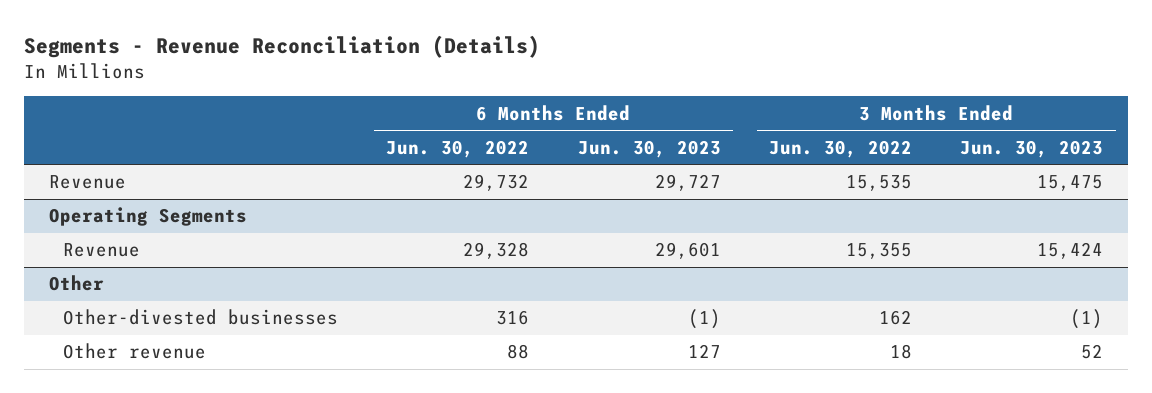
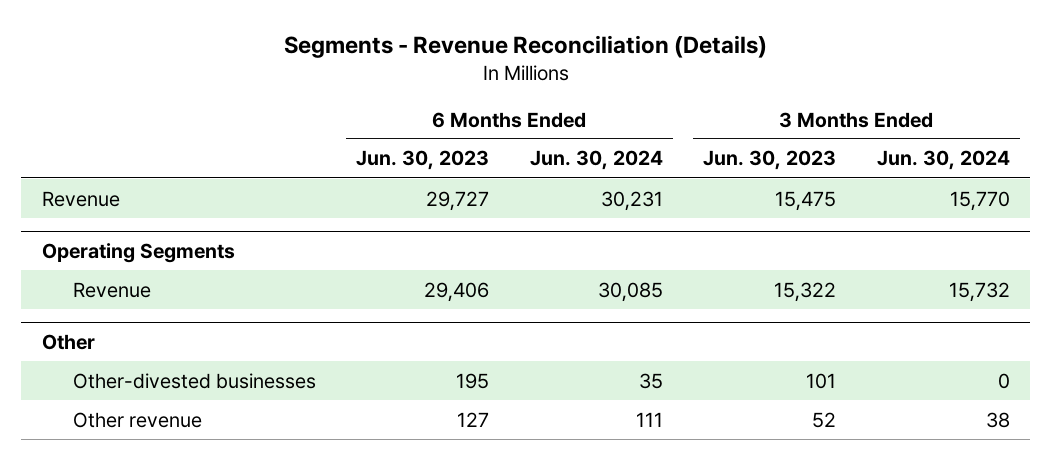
- | 6 Months Ended Jun. 30, 2022 | 6 Months Ended Jun. 30, 2023 | 3 Months Ended Jun. 30, 2022 | 3 Months Ended Jun. 30, 2023
+ | 6 Months Ended Jun. 30, 2023 | 6 Months Ended Jun. 30, 2024 | 3 Months Ended Jun. 30, 2023 | 3 Months Ended Jun. 30, 2024
@ Operating Segments
- Revenue | 29,328 | 29,601 | 15,355 | 15,424
+ Revenue | 29,406 | 30,085 | 15,322 | 15,732
@ Other
- Other-divested businesses | 316 | (1) | 162 | (1)
+ Other-divested businesses | 195 | 35 | 101 | 0

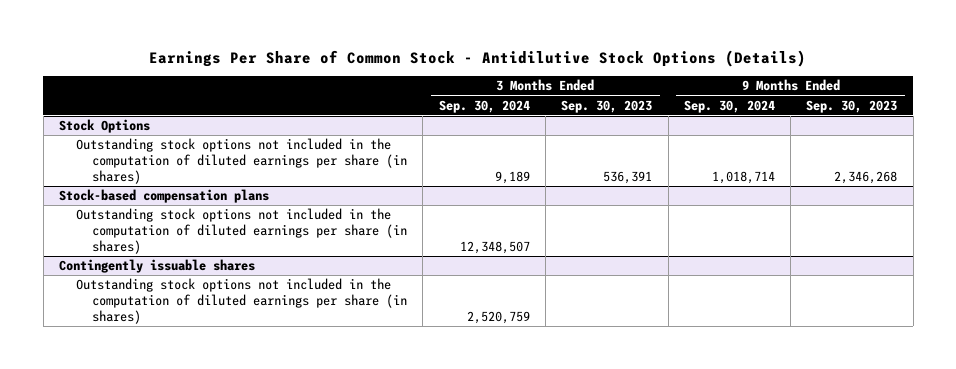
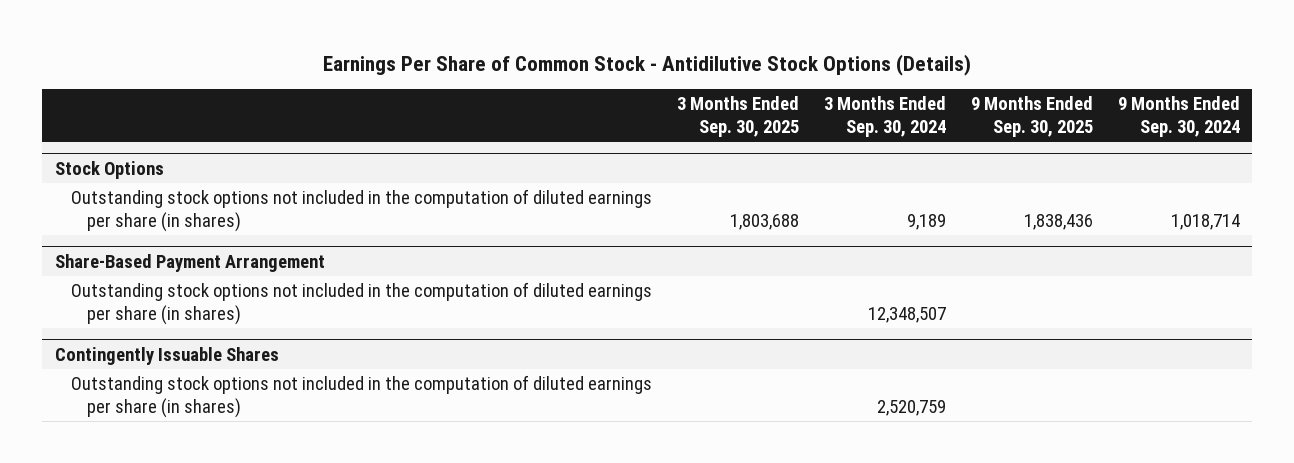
- | 3 Months Ended Sep. 30, 2024 | 3 Months Ended Sep. 30, 2023 | 9 Months Ended Sep. 30, 2024 | 9 Months Ended Sep. 30, 2023
+ | 3 Months Ended Sep. 30, 2025 | 3 Months Ended Sep. 30, 2024 | 9 Months Ended Sep. 30, 2025 | 9 Months Ended Sep. 30, 2024
- Stock-based compensation plans
+ Share-Based Payment Arrangement
- Contingently issuable shares
+ Contingently Issuable Shares

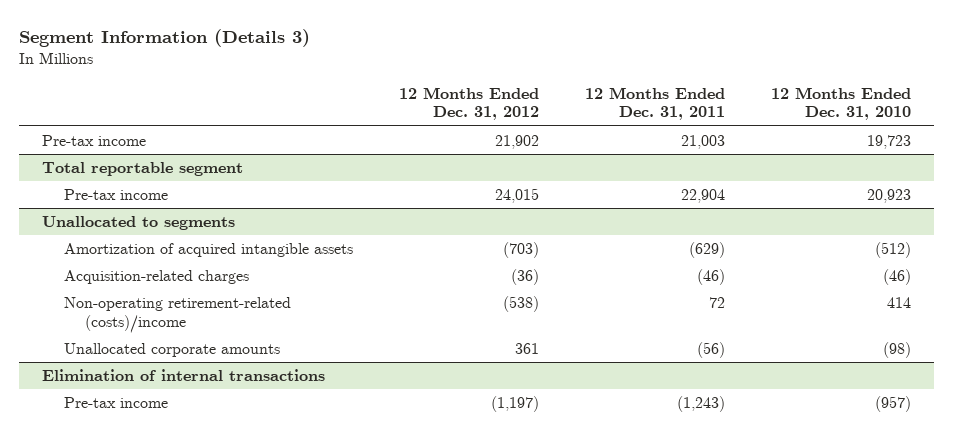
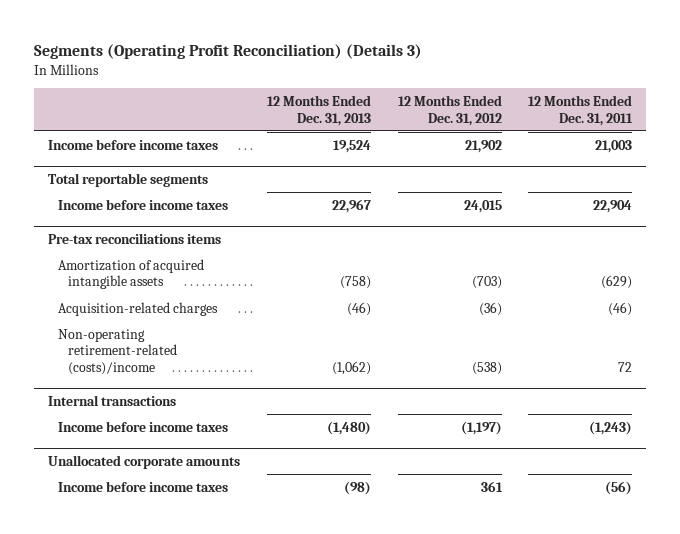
- Segment Information (Details 3)
+ Segments (Operating Profit Reconciliation) (Details 3)
- | 12 Months Ended Dec. 31, 2012 | 12 Months Ended Dec. 31, 2011 | 12 Months Ended Dec. 31, 2010
+ | 12 Months Ended Dec. 31, 2013 | 12 Months Ended Dec. 31, 2012 | 12 Months Ended Dec. 31, 2011
- Pre-tax income | 21,902 | 21,003 | 19,723
- Total reportable segment
- Pre-tax income | 24,015 | 22,904 | 20,923
- Unallocated to segments
+ Income before income taxes | 19,524 | 21,902 | 21,003
+ Total reportable segments
+ Income before income taxes | 22,967 | 24,015 | 22,904
+ Pre-tax reconciliations items
- Unallocated corporate amounts | 361 | (56) | (98)
- Elimination of internal transactions
- Pre-tax income | (1,197) | (1,243) | (957)
+ Internal transactions
+ Income before income taxes | (1,480) | (1,197) | (1,243)
+ Unallocated corporate amounts
+ Income before income taxes | (98) | 361 | (56)

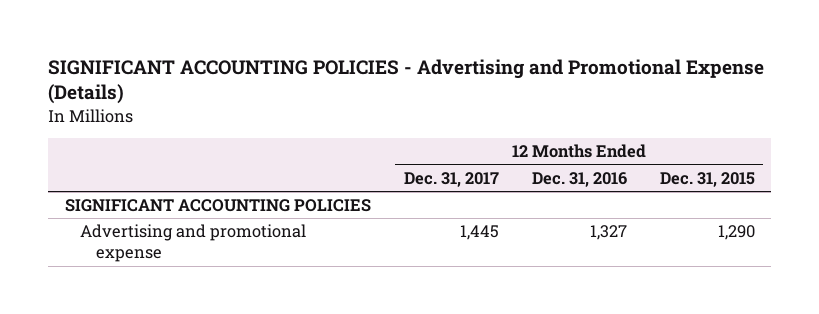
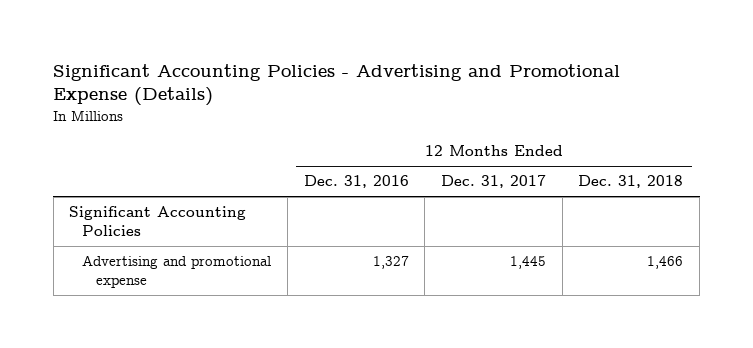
- SIGNIFICANT ACCOUNTING POLICIES - Advertising and Promotional Expense (Details)
+ Significant Accounting Policies - Advertising and Promotional Expense (Details)
- | 12 Months Ended Dec. 31, 2017 | 12 Months Ended Dec. 31, 2016 | 12 Months Ended Dec. 31, 2015
+ | 12 Months Ended Dec. 31, 2016 | 12 Months Ended Dec. 31, 2017 | 12 Months Ended Dec. 31, 2018
- SIGNIFICANT ACCOUNTING POLICIES
+ Significant Accounting Policies

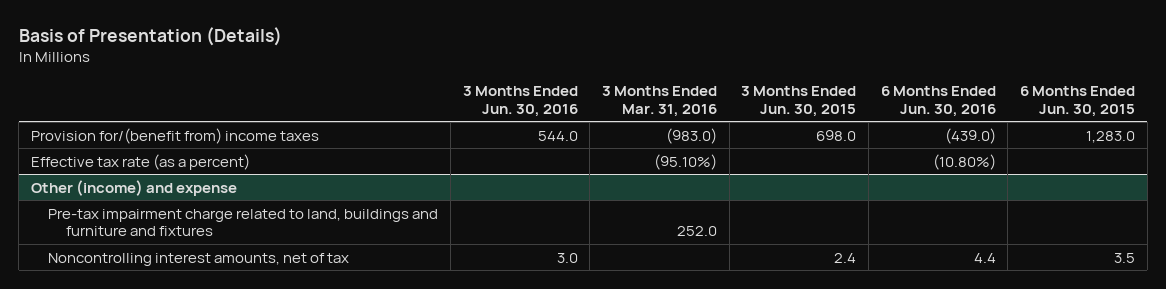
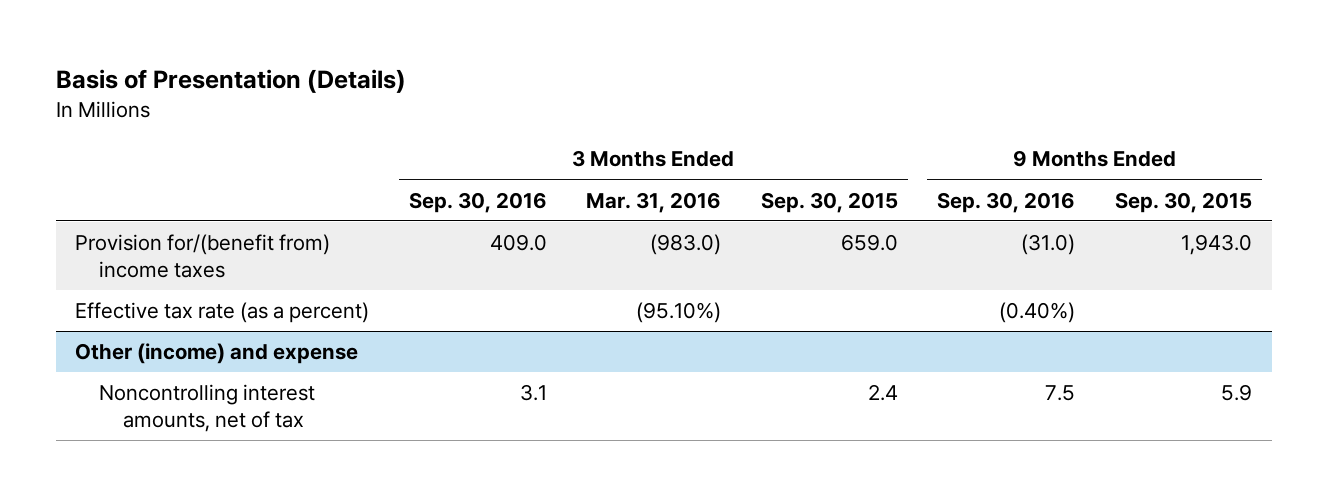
- | 3 Months Ended Jun. 30, 2016 | 3 Months Ended Mar. 31, 2016 | 3 Months Ended Jun. 30, 2015 | 6 Months Ended Jun. 30, 2016 | 6 Months Ended Jun. 30, 2015
+ | 3 Months Ended Sep. 30, 2016 | 3 Months Ended Mar. 31, 2016 | 3 Months Ended Sep. 30, 2015 | 9 Months Ended Sep. 30, 2016 | 9 Months Ended Sep. 30, 2015
@ Other (income) and expense
- Pre-tax impairment charge related to land, buildings and furniture and fixtures | | 252.0 | | |

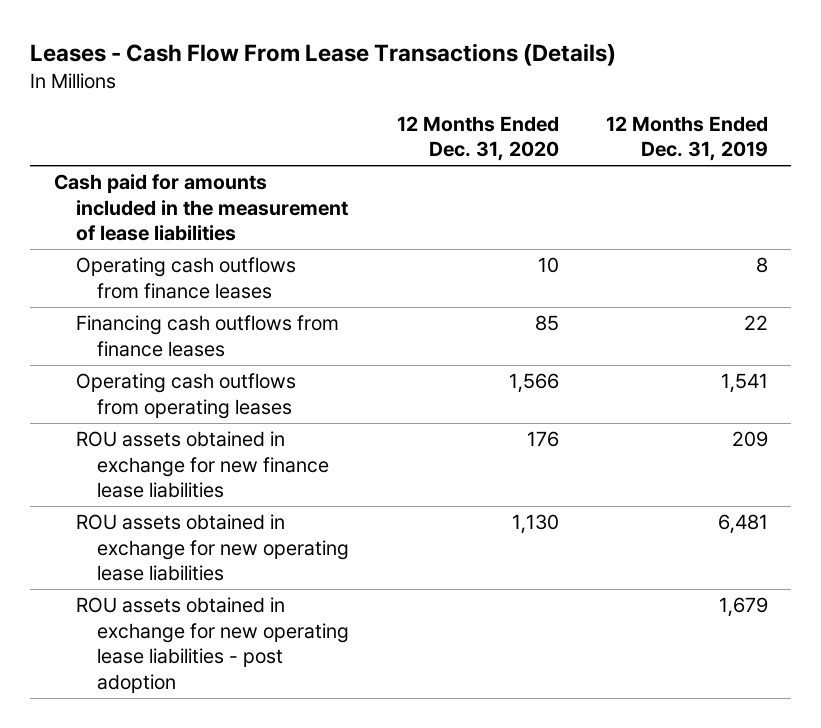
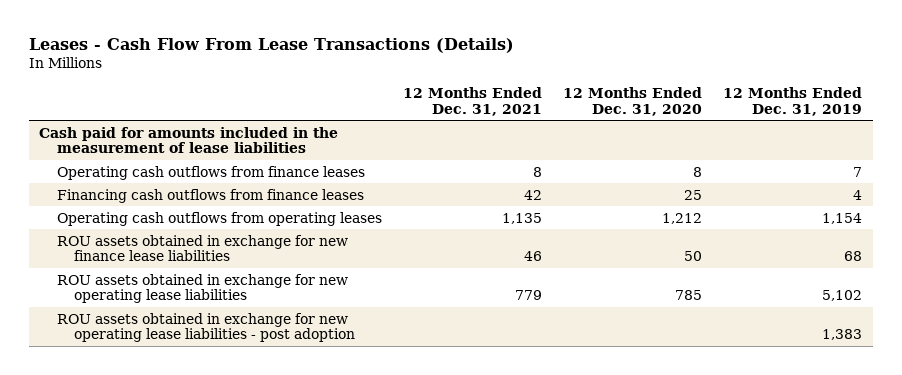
- | 12 Months Ended Dec. 31, 2020 | 12 Months Ended Dec. 31, 2019
+ | 12 Months Ended Dec. 31, 2021 | 12 Months Ended Dec. 31, 2020 | 12 Months Ended Dec. 31, 2019
- Operating cash outflows from finance leases | 10 | 8
- Financing cash outflows from finance leases | 85 | 22
- Operating cash outflows from operating leases | 1,566 | 1,541
- ROU assets obtained in exchange for new finance lease liabilities | 176 | 209
- ROU assets obtained in exchange for new operating lease liabilities | 1,130 | 6,481
- ROU assets obtained in exchange for new operating lease liabilities - post adoption | | 1,679
+ Operating cash outflows from finance leases | 8 | 8 | 7
+ Financing cash outflows from finance leases | 42 | 25 | 4
+ Operating cash outflows from operating leases | 1,135 | 1,212 | 1,154
+ ROU assets obtained in exchange for new finance lease liabilities | 46 | 50 | 68
+ ROU assets obtained in exchange for new operating lease liabilities | 779 | 785 | 5,102
+ ROU assets obtained in exchange for new operating lease liabilities - post adoption | | | 1,383

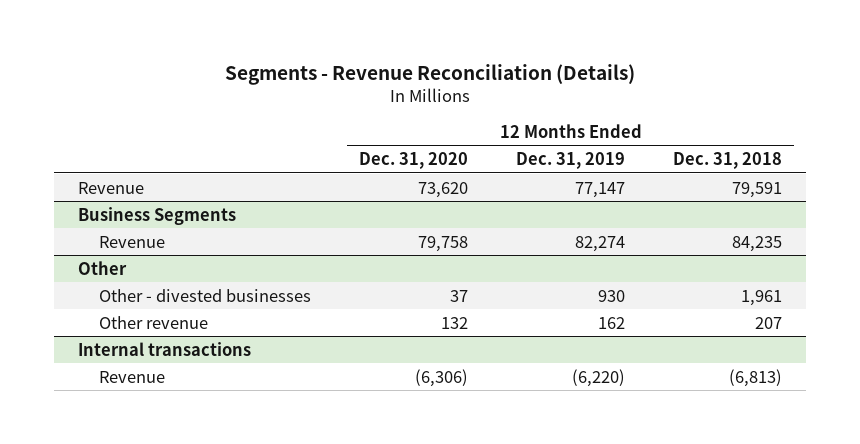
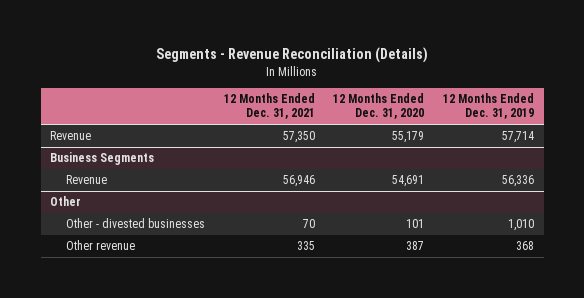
- | 12 Months Ended Dec. 31, 2020 | 12 Months Ended Dec. 31, 2019 | 12 Months Ended Dec. 31, 2018
+ | 12 Months Ended Dec. 31, 2021 | 12 Months Ended Dec. 31, 2020 | 12 Months Ended Dec. 31, 2019
- Revenue | 73,620 | 77,147 | 79,591
+ Revenue | 57,350 | 55,179 | 57,714
@ Business Segments
- Revenue | 79,758 | 82,274 | 84,235
+ Revenue | 56,946 | 54,691 | 56,336
@ Other
- Other - divested businesses | 37 | 930 | 1,961
- Other revenue | 132 | 162 | 207
- Internal transactions
- Revenue | (6,306) | (6,220) | (6,813)
@ Other
+ Other - divested businesses | 70 | 101 | 1,010
+ Other revenue | 335 | 387 | 368

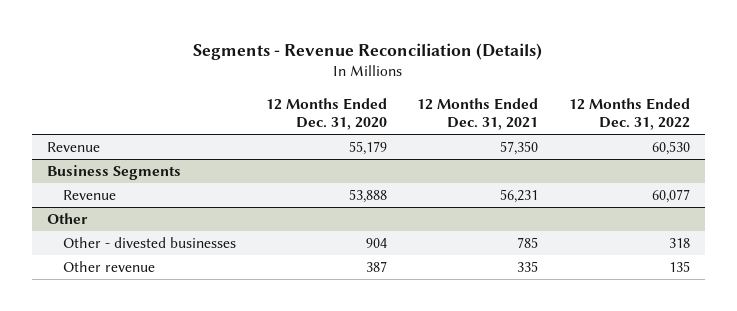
- | 12 Months Ended Dec. 31, 2021 | 12 Months Ended Dec. 31, 2020 | 12 Months Ended Dec. 31, 2019
+ | 12 Months Ended Dec. 31, 2020 | 12 Months Ended Dec. 31, 2021 | 12 Months Ended Dec. 31, 2022
@ Business Segments
- Revenue | 56,946 | 54,691 | 56,336
+ Revenue | 53,888 | 56,231 | 60,077
@ Other
- Other - divested businesses | 70 | 101 | 1,010
+ Other - divested businesses | 904 | 785 | 318

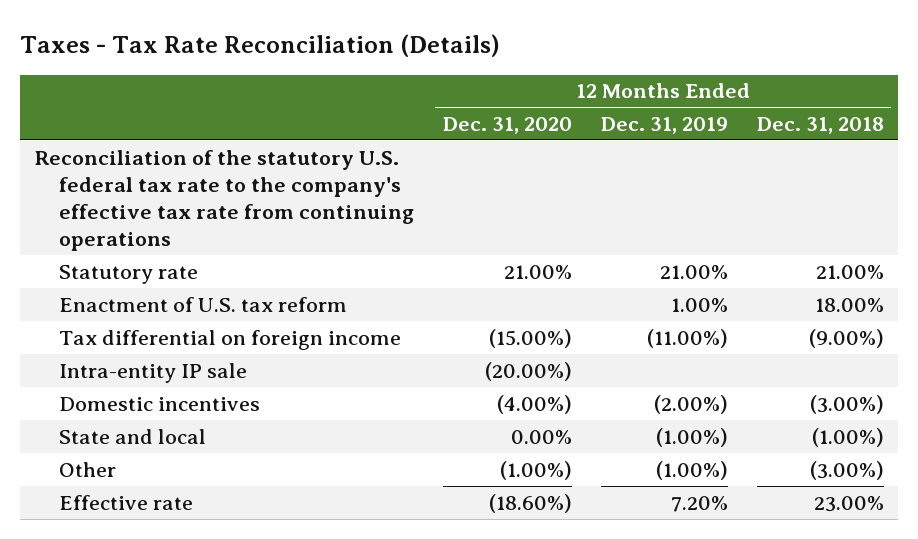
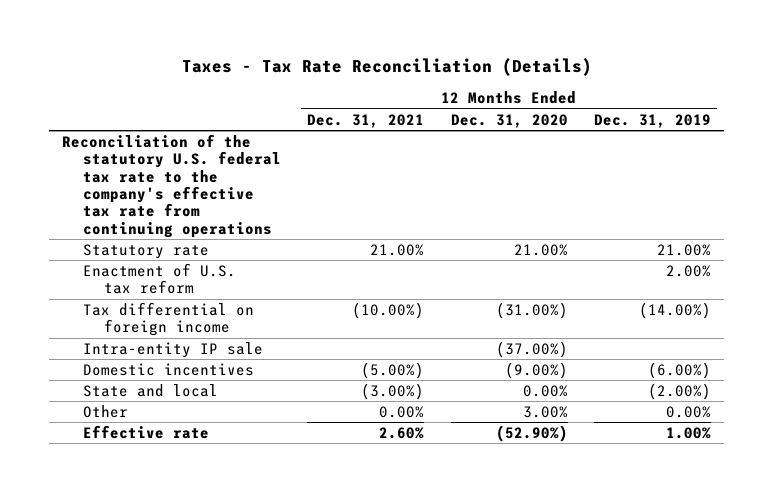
- | 12 Months Ended Dec. 31, 2020 | 12 Months Ended Dec. 31, 2019 | 12 Months Ended Dec. 31, 2018
+ | 12 Months Ended Dec. 31, 2021 | 12 Months Ended Dec. 31, 2020 | 12 Months Ended Dec. 31, 2019
- Enactment of U.S. tax reform | | 1.00% | 18.00%
- Tax differential on foreign income | (15.00%) | (11.00%) | (9.00%)
- Intra-entity IP sale | (20.00%) | |
- Domestic incentives | (4.00%) | (2.00%) | (3.00%)
- State and local | 0.00% | (1.00%) | (1.00%)
- Other | (1.00%) | (1.00%) | (3.00%)
- Effective rate | (18.60%) | 7.20% | 23.00%
+ Enactment of U.S. tax reform | | | 2.00%
+ Tax differential on foreign income | (10.00%) | (31.00%) | (14.00%)
+ Intra-entity IP sale | | (37.00%) |
+ Domestic incentives | (5.00%) | (9.00%) | (6.00%)
+ State and local | (3.00%) | 0.00% | (2.00%)
+ Other | 0.00% | 3.00% | 0.00%
+ Effective rate | 2.60% | (52.90%) | 1.00%

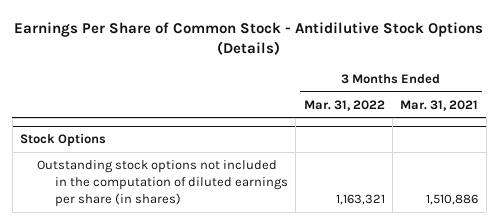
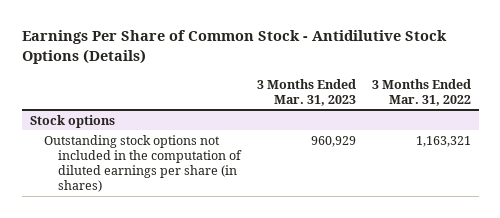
- | 3 Months Ended Mar. 31, 2022 | 3 Months Ended Mar. 31, 2021
+ | 3 Months Ended Mar. 31, 2023 | 3 Months Ended Mar. 31, 2022
- Stock Options
+ Stock options

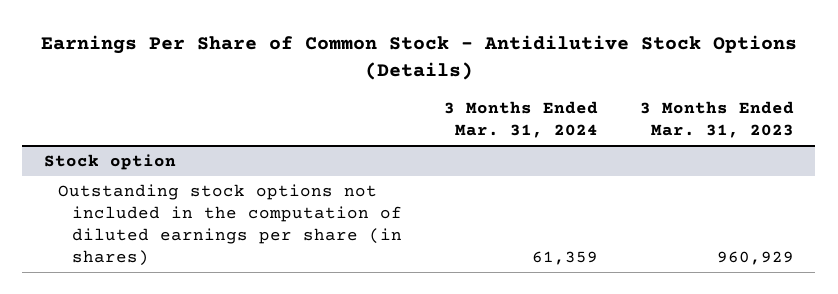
- | 3 Months Ended Mar. 31, 2023 | 3 Months Ended Mar. 31, 2022
+ | 3 Months Ended Mar. 31, 2024 | 3 Months Ended Mar. 31, 2023
- Stock options
+ Stock option

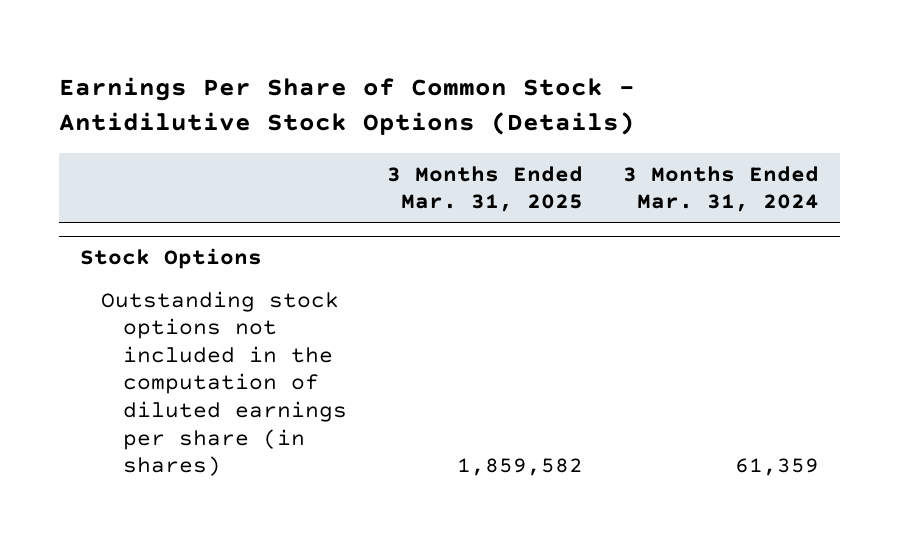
- | 3 Months Ended Mar. 31, 2024 | 3 Months Ended Mar. 31, 2023
+ | 3 Months Ended Mar. 31, 2025 | 3 Months Ended Mar. 31, 2024
- Stock option
+ Stock Options

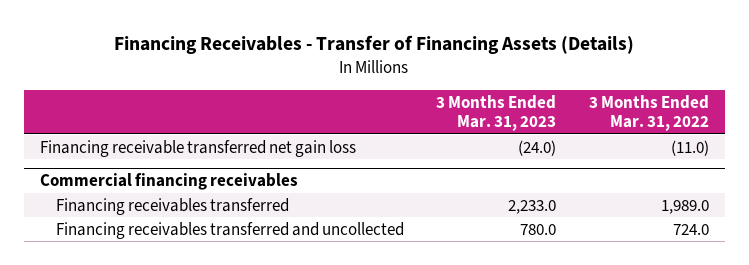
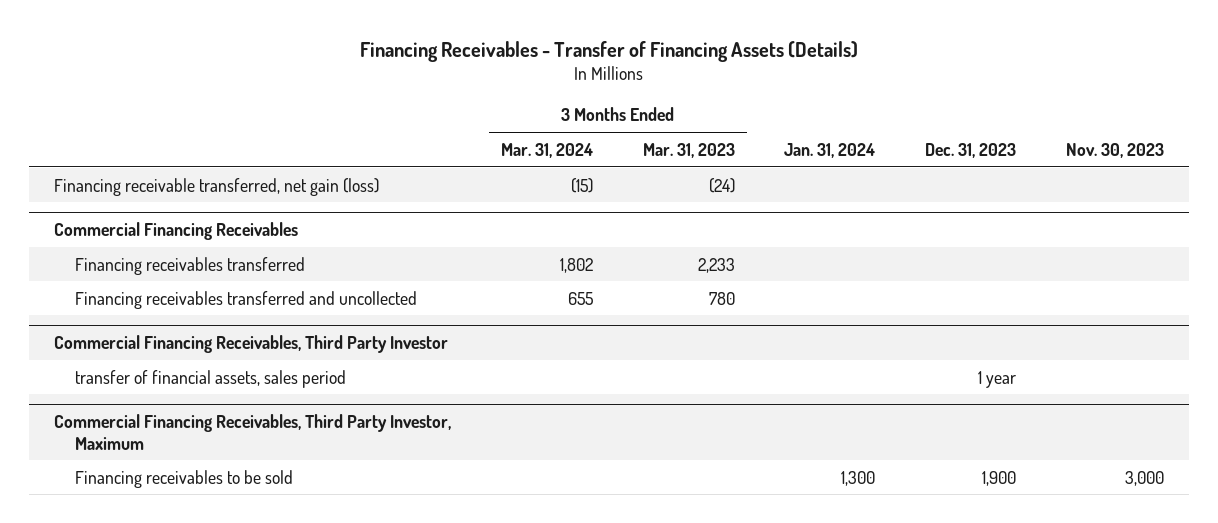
- | 3 Months Ended Mar. 31, 2023 | 3 Months Ended Mar. 31, 2022
+ | 3 Months Ended Mar. 31, 2024 | 3 Months Ended Mar. 31, 2023 | Jan. 31, 2024 | Dec. 31, 2023 | Nov. 30, 2023
- Financing receivable transferred net gain loss | (24.0) | (11.0)
- Commercial financing receivables
- Financing receivables transferred | 2,233.0 | 1,989.0
- Financing receivables transferred and uncollected | 780.0 | 724.0
+ Financing receivable transferred, net gain (loss) | (15) | (24) | | |
+ Commercial Financing Receivables
+ Financing receivables transferred | 1,802 | 2,233 | | |
+ Financing receivables transferred and uncollected | 655 | 780 | | |
+ Commercial Financing Receivables, Third Party Investor
+ transfer of financial assets, sales period | | | | 1 year |
+ Commercial Financing Receivables, Third Party Investor, Maximum
+ Financing receivables to be sold | | | 1,300 | 1,900 | 3,000

